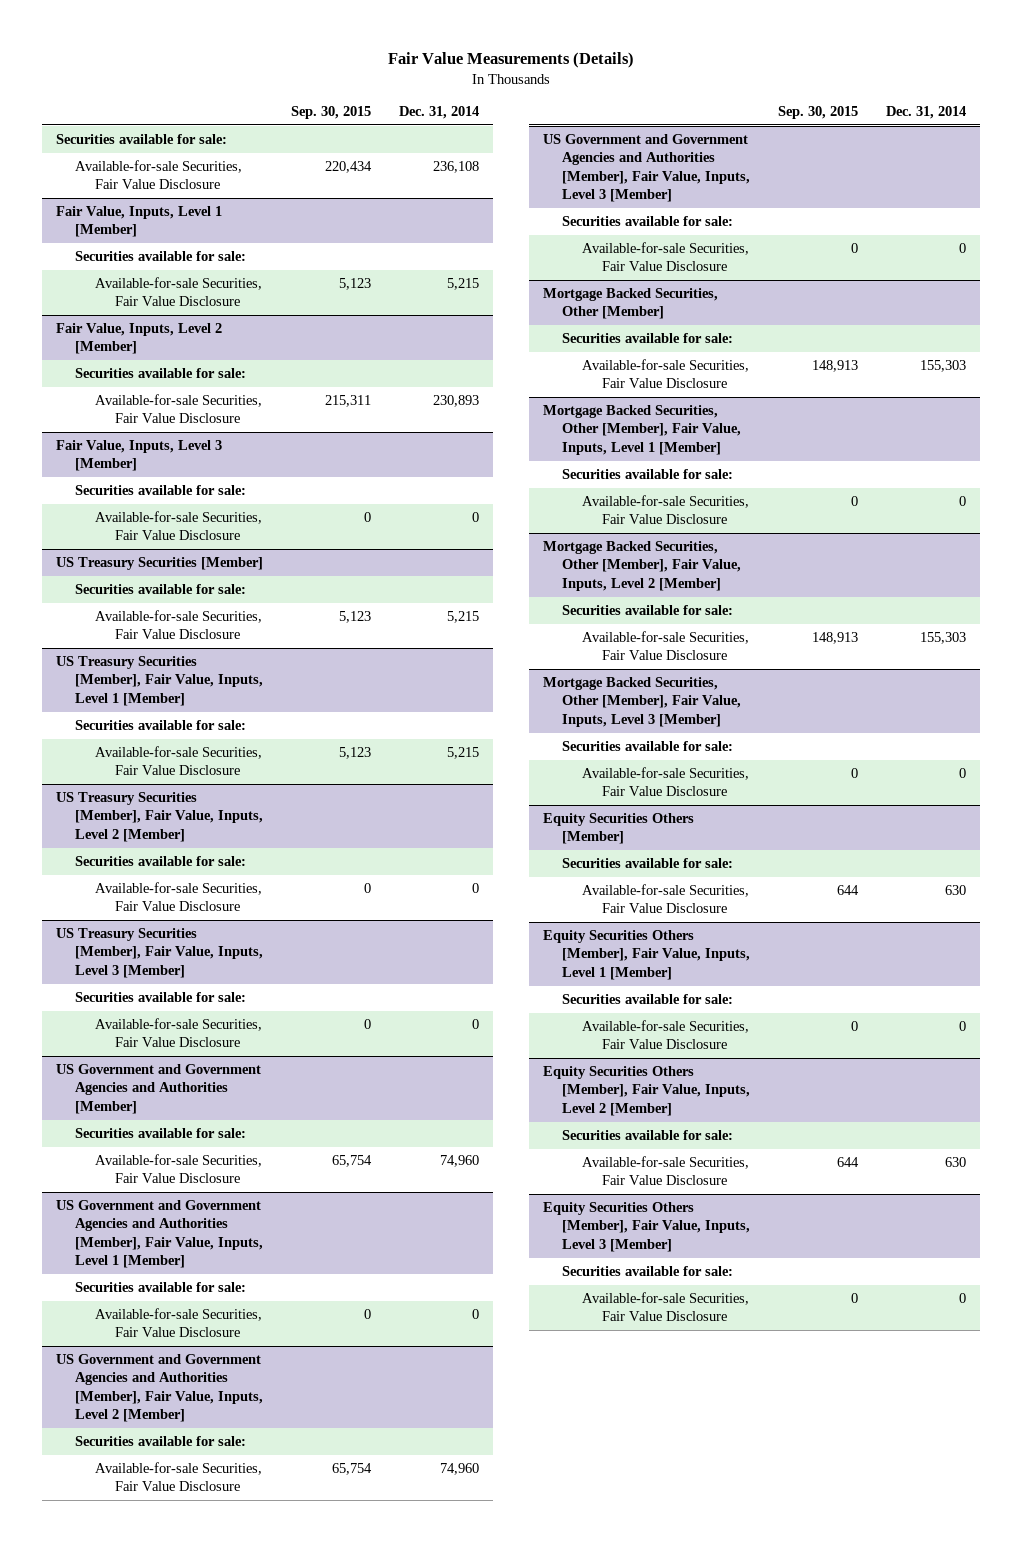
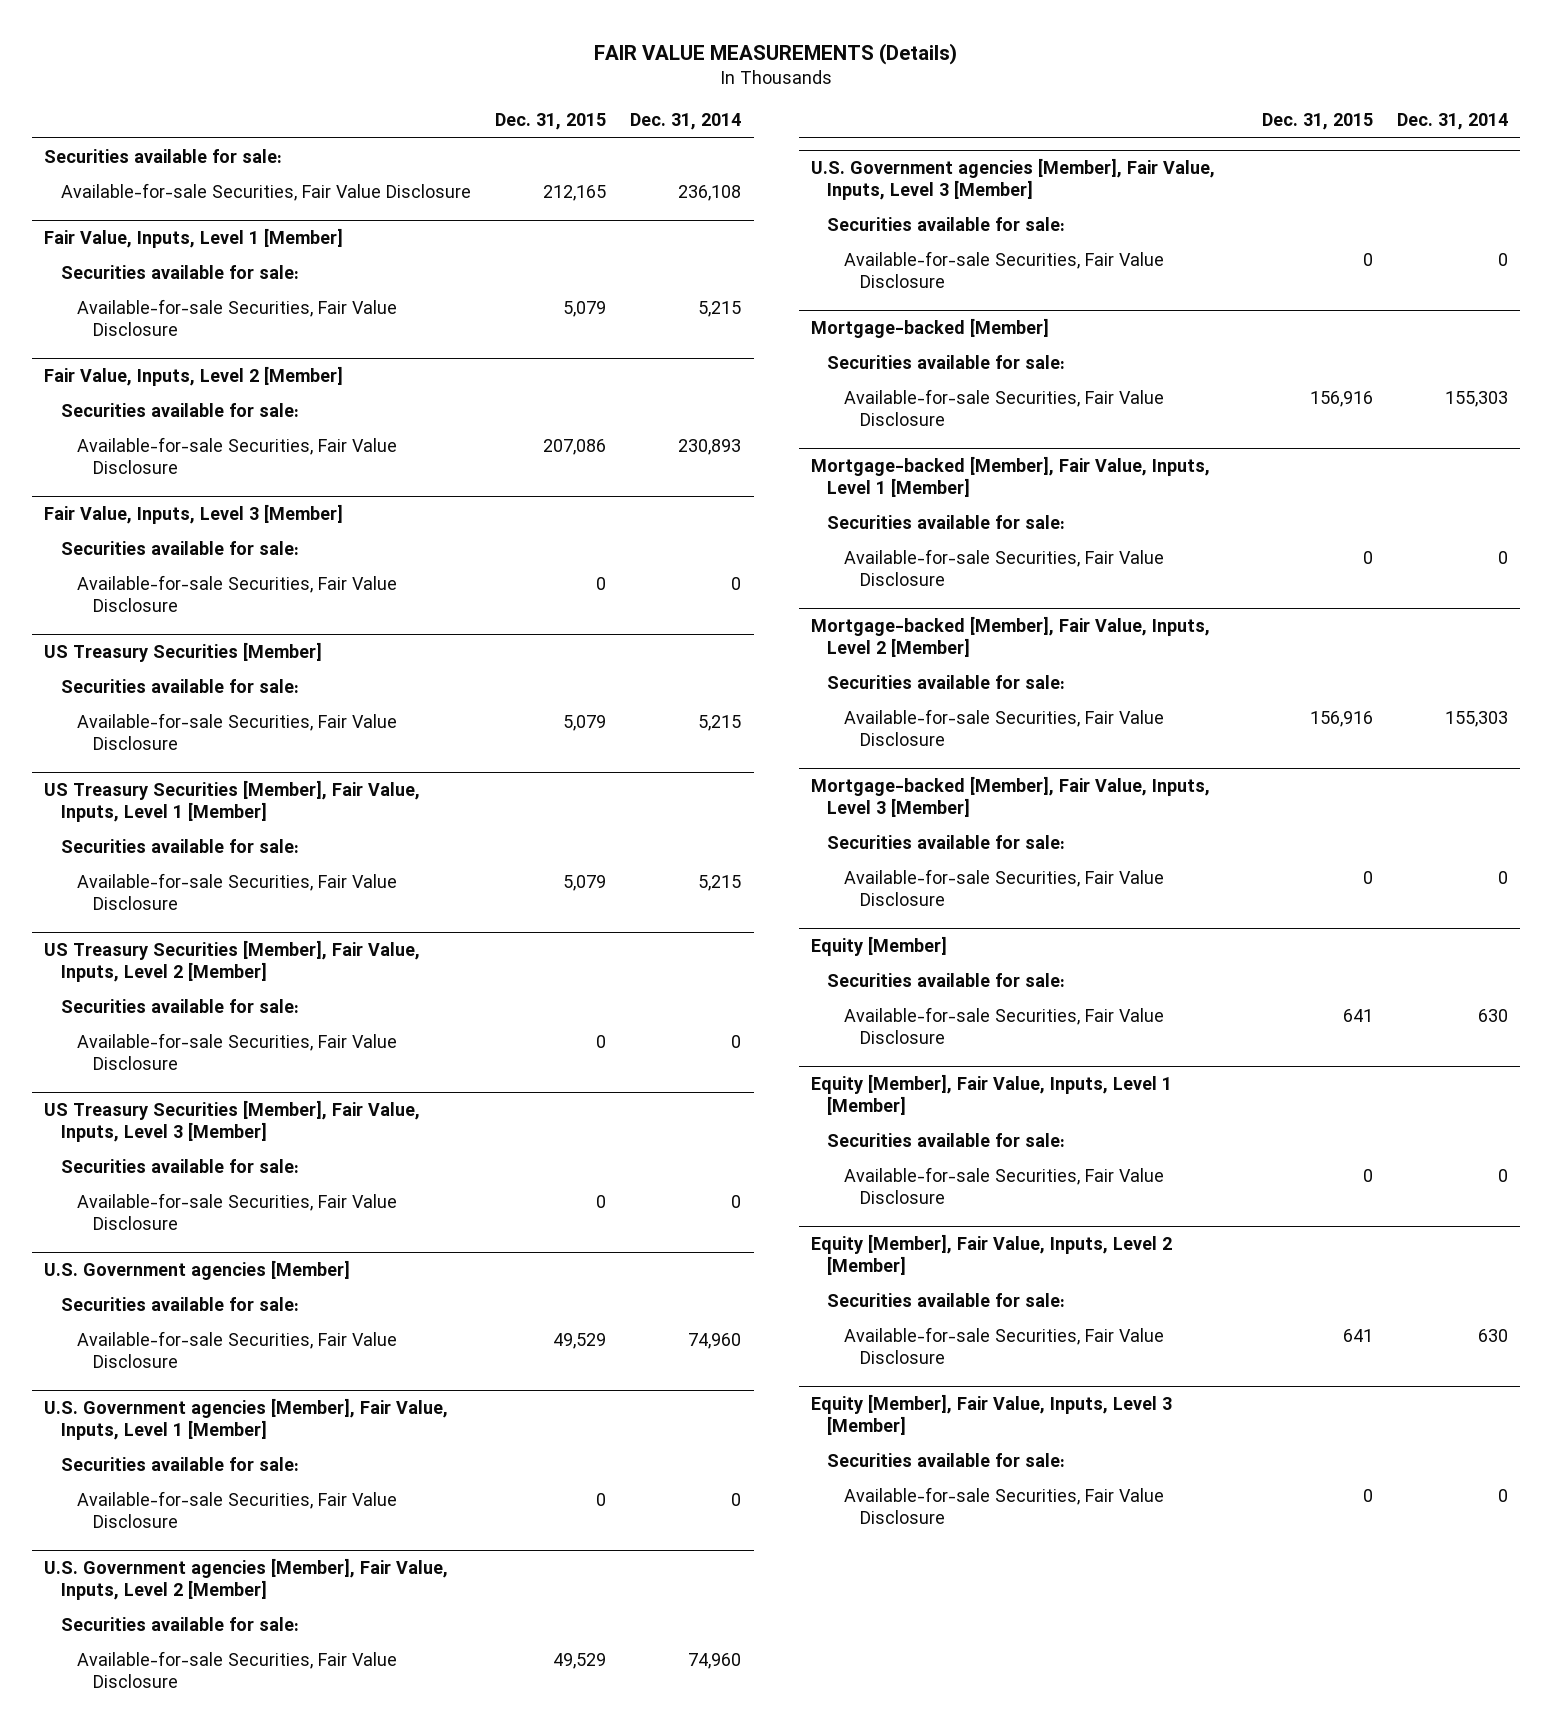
- Fair Value Measurements (Details)
+ FAIR VALUE MEASUREMENTS (Details)
- | Sep. 30, 2015 | Dec. 31, 2014
+ | Dec. 31, 2015 | Dec. 31, 2014
- US Government and Government Agencies and Authorities [Member]
+ U.S. Government agencies [Member]
- US Government and Government Agencies and Authorities [Member], Fair Value, Inputs, Level 1 [Member]
+ U.S. Government agencies [Member], Fair Value, Inputs, Level 1 [Member]
- US Government and Government Agencies and Authorities [Member], Fair Value, Inputs, Level 2 [Member]
+ U.S. Government agencies [Member], Fair Value, Inputs, Level 2 [Member]
- US Government and Government Agencies and Authorities [Member], Fair Value, Inputs, Level 3 [Member]
+ U.S. Government agencies [Member], Fair Value, Inputs, Level 3 [Member]
- Mortgage Backed Securities, Other [Member]
+ Mortgage-backed [Member]
- Mortgage Backed Securities, Other [Member], Fair Value, Inputs, Level 1 [Member]
+ Mortgage-backed [Member], Fair Value, Inputs, Level 1 [Member]
- Mortgage Backed Securities, Other [Member], Fair Value, Inputs, Level 2 [Member]
+ Mortgage-backed [Member], Fair Value, Inputs, Level 2 [Member]
- Mortgage Backed Securities, Other [Member], Fair Value, Inputs, Level 3 [Member]
+ Mortgage-backed [Member], Fair Value, Inputs, Level 3 [Member]
- Equity Securities Others [Member]
+ Equity [Member]
- Equity Securities Others [Member], Fair Value, Inputs, Level 1 [Member]
+ Equity [Member], Fair Value, Inputs, Level 1 [Member]
- Equity Securities Others [Member], Fair Value, Inputs, Level 2 [Member]
+ Equity [Member], Fair Value, Inputs, Level 2 [Member]
- Equity Securities Others [Member], Fair Value, Inputs, Level 3 [Member]
+ Equity [Member], Fair Value, Inputs, Level 3 [Member]

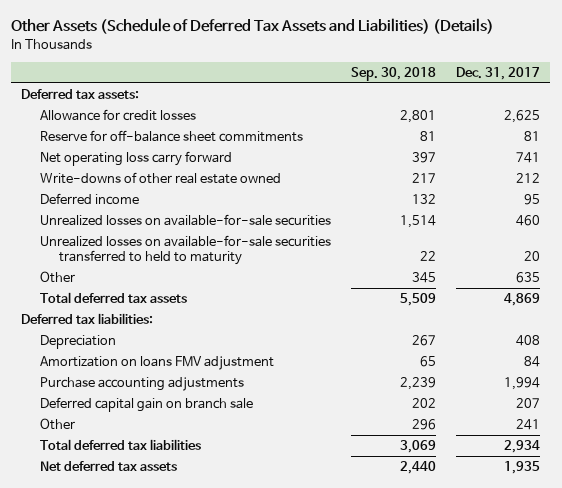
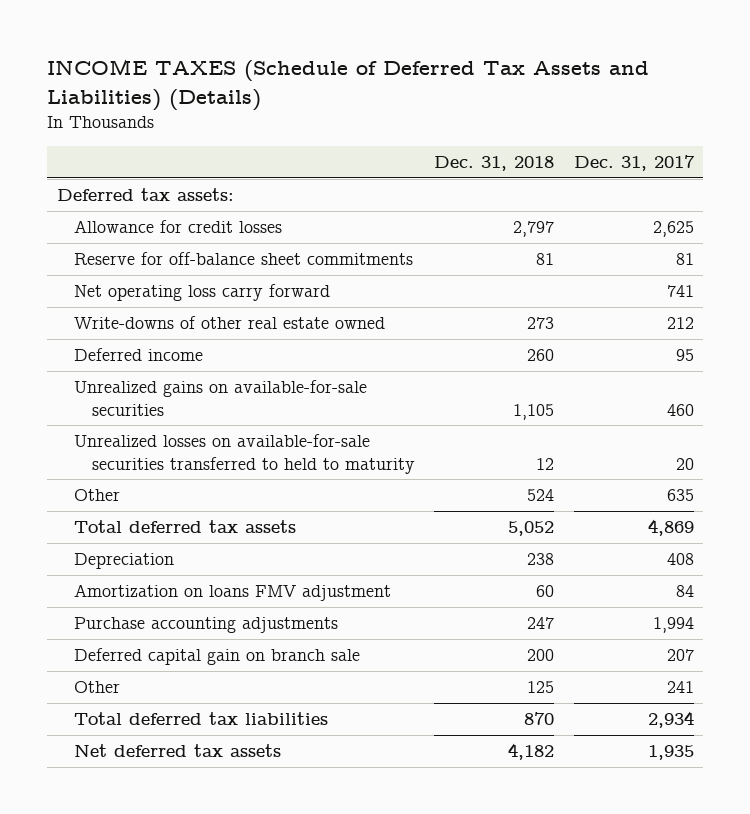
- Other Assets (Schedule of Deferred Tax Assets and Liabilities) (Details)
+ INCOME TAXES (Schedule of Deferred Tax Assets and Liabilities) (Details)
- | Sep. 30, 2018 | Dec. 31, 2017
+ | Dec. 31, 2018 | Dec. 31, 2017
- Unrealized losses on available-for-sale securities | 1,514 | 460
+ Unrealized gains on available-for-sale securities | 1,105 | 460
- Deferred tax liabilities:

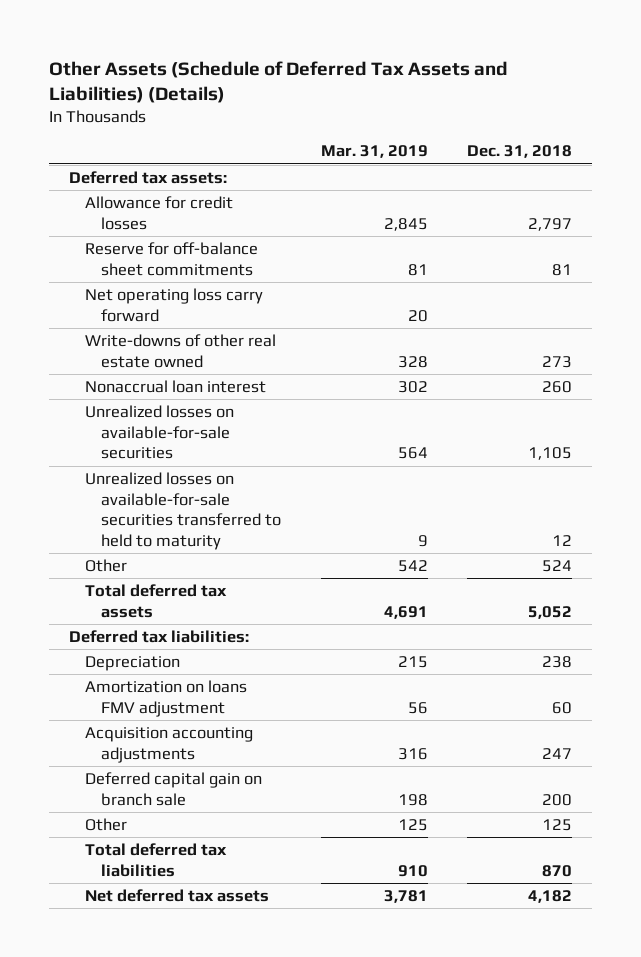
- INCOME TAXES (Schedule of Deferred Tax Assets and Liabilities) (Details)
+ Other Assets (Schedule of Deferred Tax Assets and Liabilities) (Details)
- | Dec. 31, 2018 | Dec. 31, 2017
+ | Mar. 31, 2019 | Dec. 31, 2018
- Deferred income | 260 | 95
- Unrealized gains on available-for-sale securities | 1,105 | 460
+ Nonaccrual loan interest | 302 | 260
+ Unrealized losses on available-for-sale securities | 564 | 1,105
+ Deferred tax liabilities:
- Purchase accounting adjustments | 247 | 1,994
+ Acquisition accounting adjustments | 316 | 247

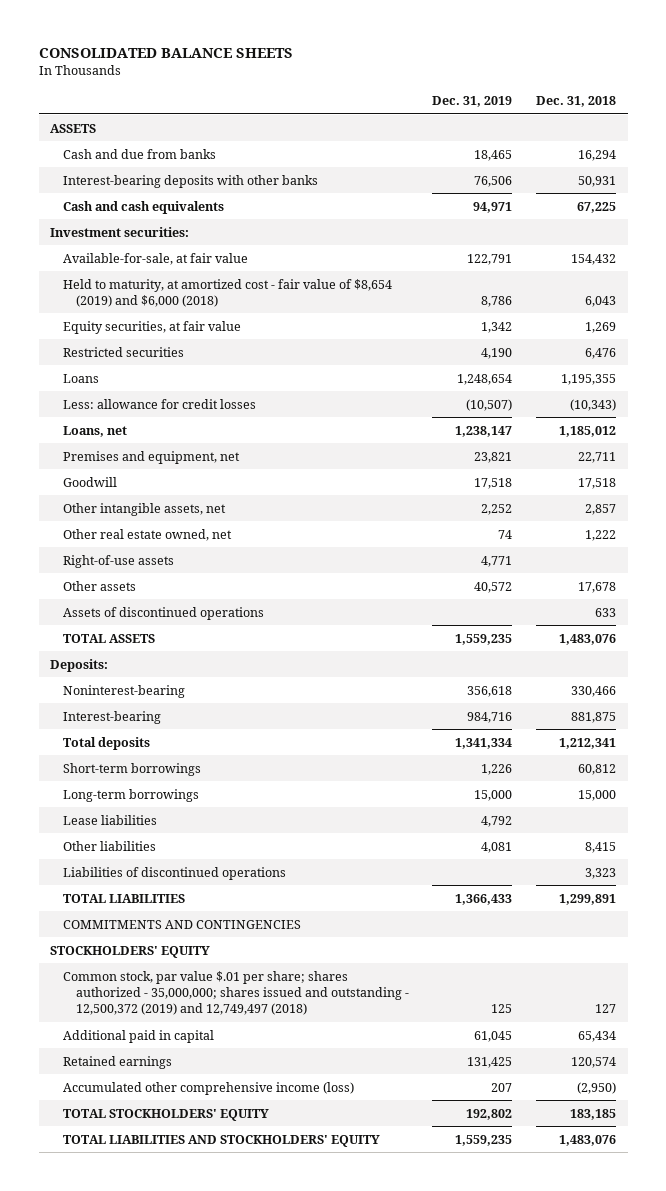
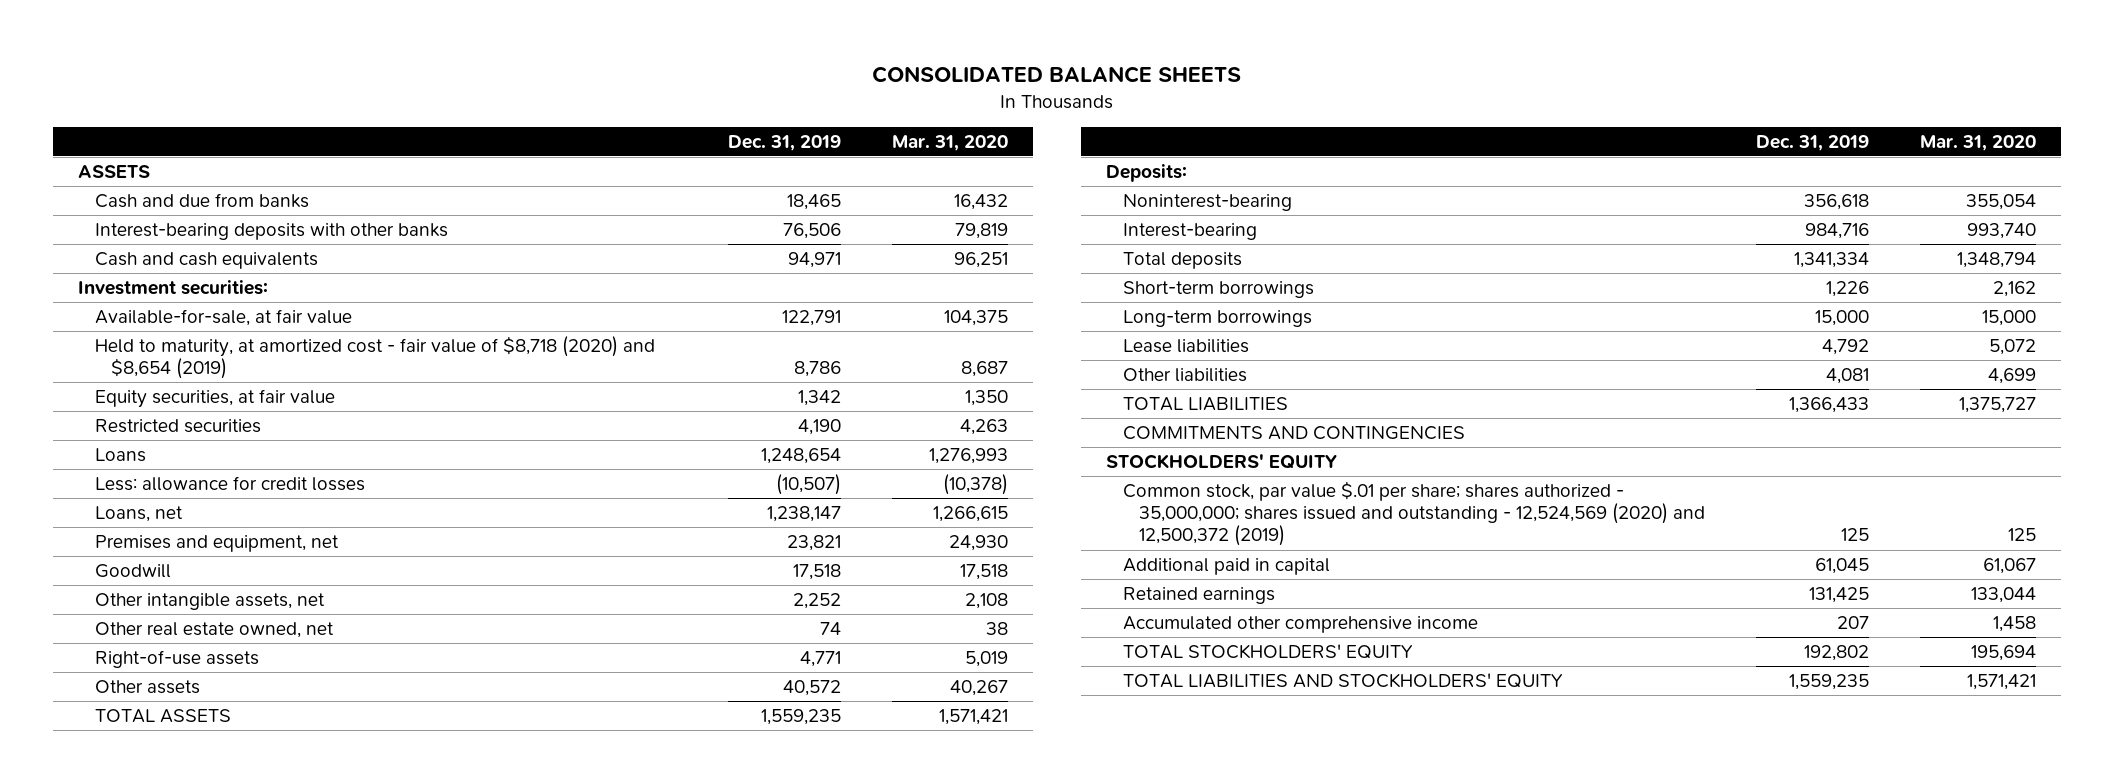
- | Dec. 31, 2019 | Dec. 31, 2018
+ | Dec. 31, 2019 | Mar. 31, 2020
- Held to maturity, at amortized cost - fair value of $8,654 (2019) and $6,000 (2018) | 8,786 | 6,043
+ Held to maturity, at amortized cost - fair value of $8,718 (2020) and $8,654 (2019) | 8,786 | 8,687
- Assets of discontinued operations | | 633
- Liabilities of discontinued operations | | 3,323
- Common stock, par value $.01 per share; shares authorized - 35,000,000; shares issued and outstanding - 12,500,372 (2019) and 12,749,497 (2018) | 125 | 127
+ Common stock, par value $.01 per share; shares authorized - 35,000,000; shares issued and outstanding - 12,524,569 (2020) and 12,500,372 (2019) | 125 | 125
- Accumulated other comprehensive income (loss) | 207 | (2,950)
+ Accumulated other comprehensive income | 207 | 1,458

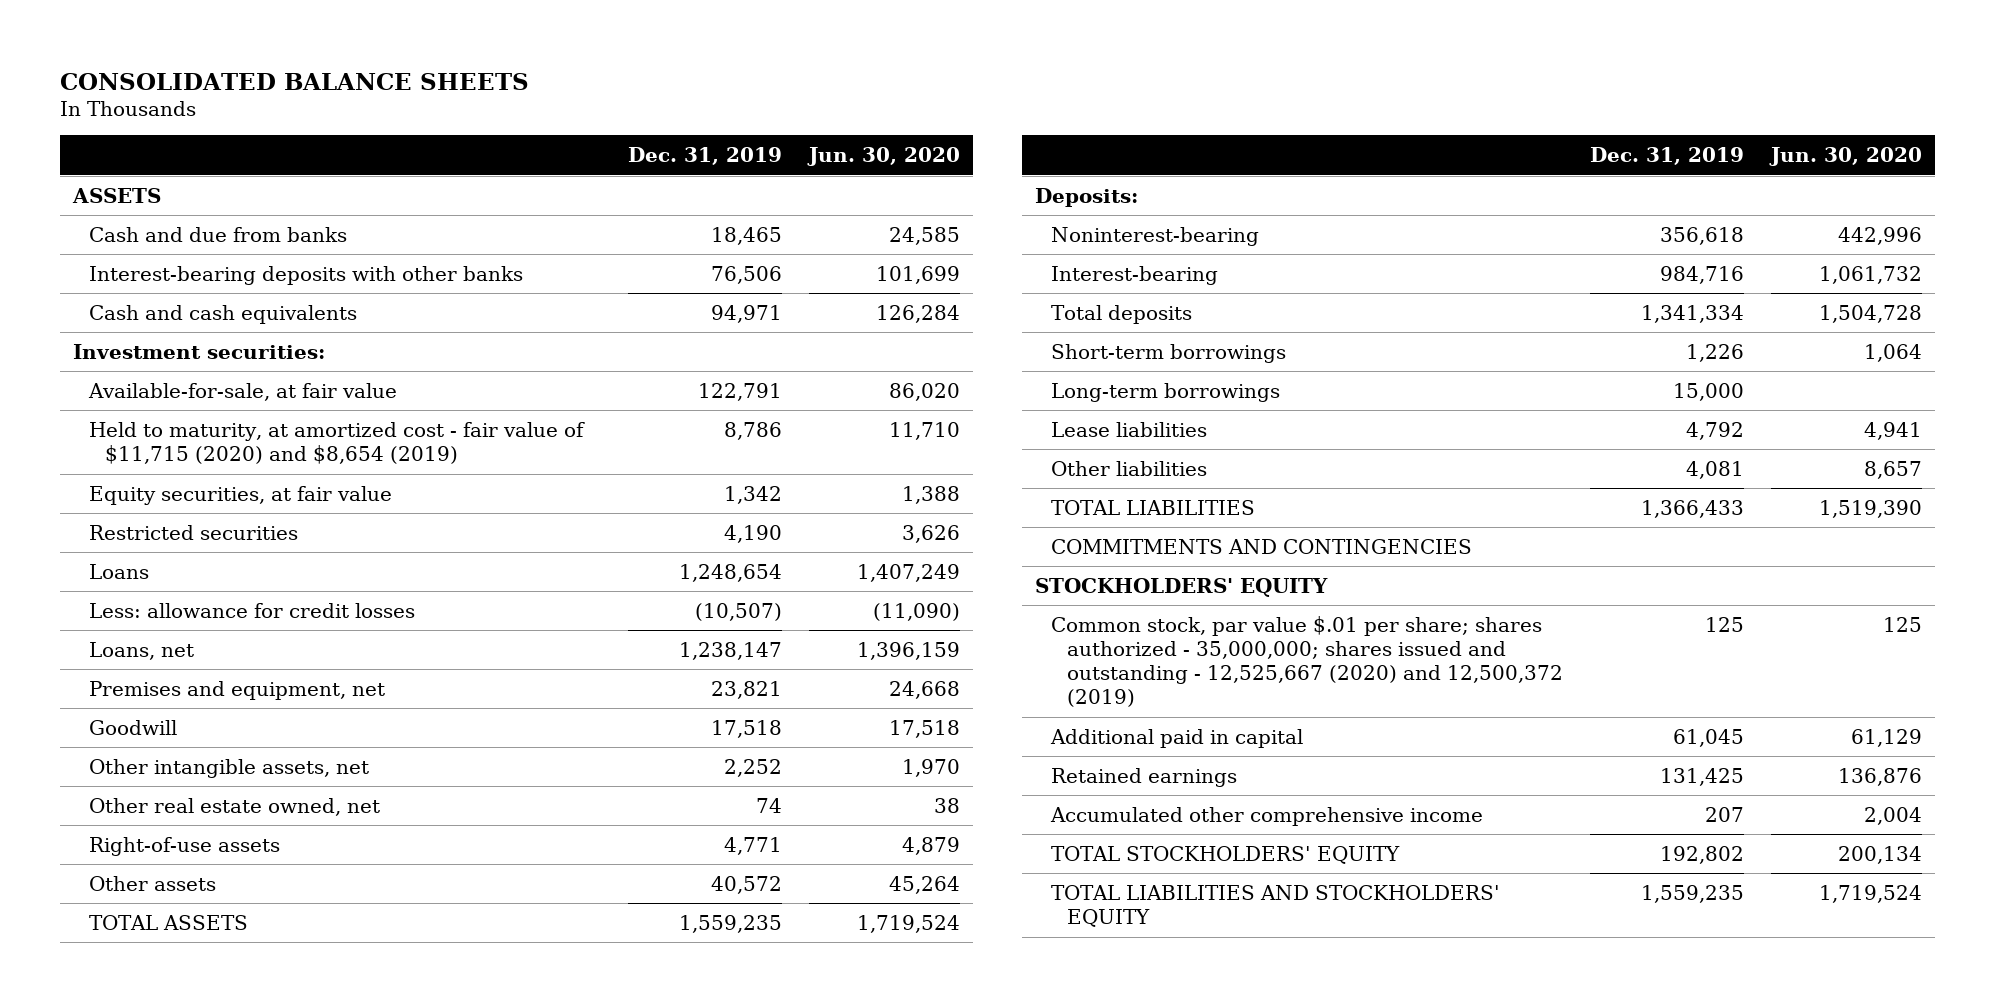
- | Dec. 31, 2019 | Mar. 31, 2020
+ | Dec. 31, 2019 | Jun. 30, 2020
- Held to maturity, at amortized cost - fair value of $8,718 (2020) and $8,654 (2019) | 8,786 | 8,687
+ Held to maturity, at amortized cost - fair value of $11,715 (2020) and $8,654 (2019) | 8,786 | 11,710
- Common stock, par value $.01 per share; shares authorized - 35,000,000; shares issued and outstanding - 12,524,569 (2020) and 12,500,372 (2019) | 125 | 125
+ Common stock, par value $.01 per share; shares authorized - 35,000,000; shares issued and outstanding - 12,525,667 (2020) and 12,500,372 (2019) | 125 | 125

